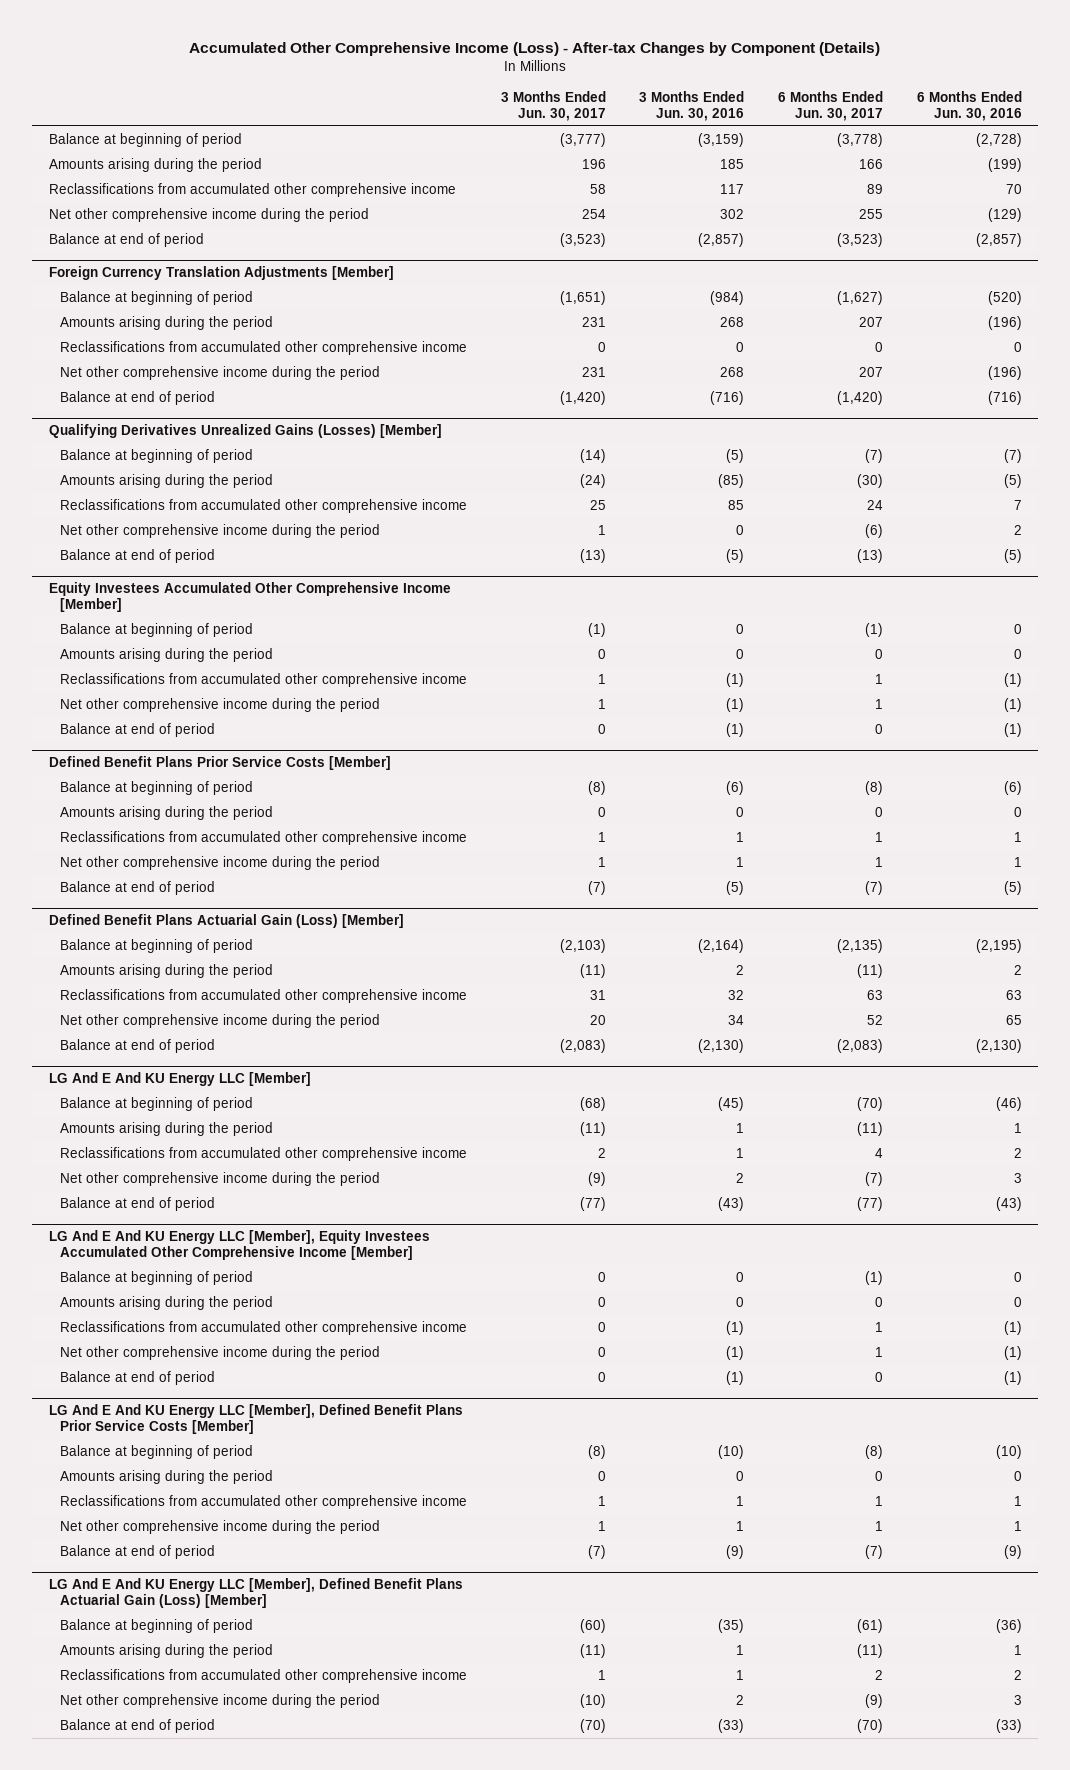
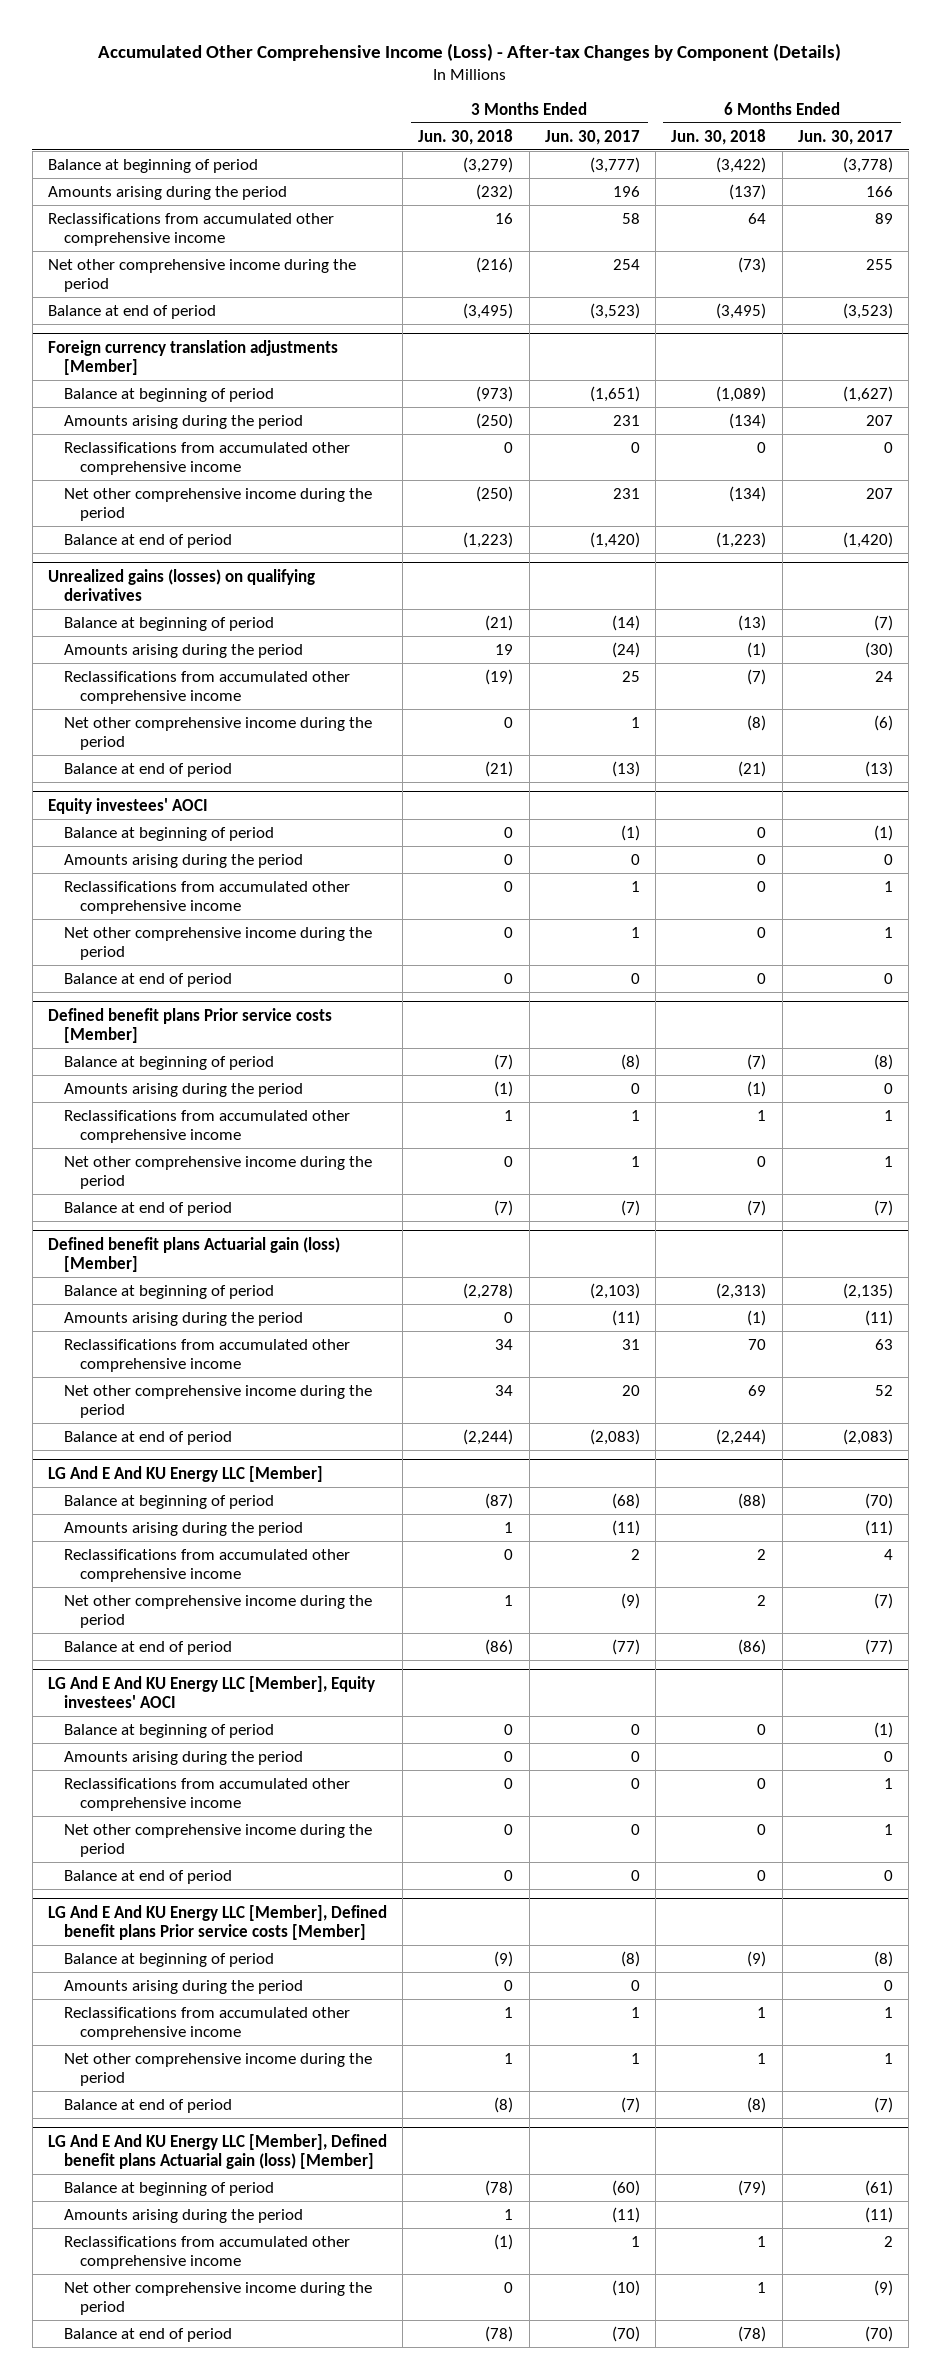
- | 3 Months Ended Jun. 30, 2017 | 3 Months Ended Jun. 30, 2016 | 6 Months Ended Jun. 30, 2017 | 6 Months Ended Jun. 30, 2016
+ | 3 Months Ended Jun. 30, 2018 | 3 Months Ended Jun. 30, 2017 | 6 Months Ended Jun. 30, 2018 | 6 Months Ended Jun. 30, 2017
- Foreign Currency Translation Adjustments [Member]
+ Foreign currency translation adjustments [Member]
- Qualifying Derivatives Unrealized Gains (Losses) [Member]
+ Unrealized gains (losses) on qualifying derivatives
- Equity Investees Accumulated Other Comprehensive Income [Member]
+ Equity investees' AOCI
- Defined Benefit Plans Prior Service Costs [Member]
+ Defined benefit plans Prior service costs [Member]
- Defined Benefit Plans Actuarial Gain (Loss) [Member]
+ Defined benefit plans Actuarial gain (loss) [Member]
- LG And E And KU Energy LLC [Member], Equity Investees Accumulated Other Comprehensive Income [Member]
+ LG And E And KU Energy LLC [Member], Equity investees' AOCI
- LG And E And KU Energy LLC [Member], Defined Benefit Plans Prior Service Costs [Member]
+ LG And E And KU Energy LLC [Member], Defined benefit plans Prior service costs [Member]
- LG And E And KU Energy LLC [Member], Defined Benefit Plans Actuarial Gain (Loss) [Member]
+ LG And E And KU Energy LLC [Member], Defined benefit plans Actuarial gain (loss) [Member]

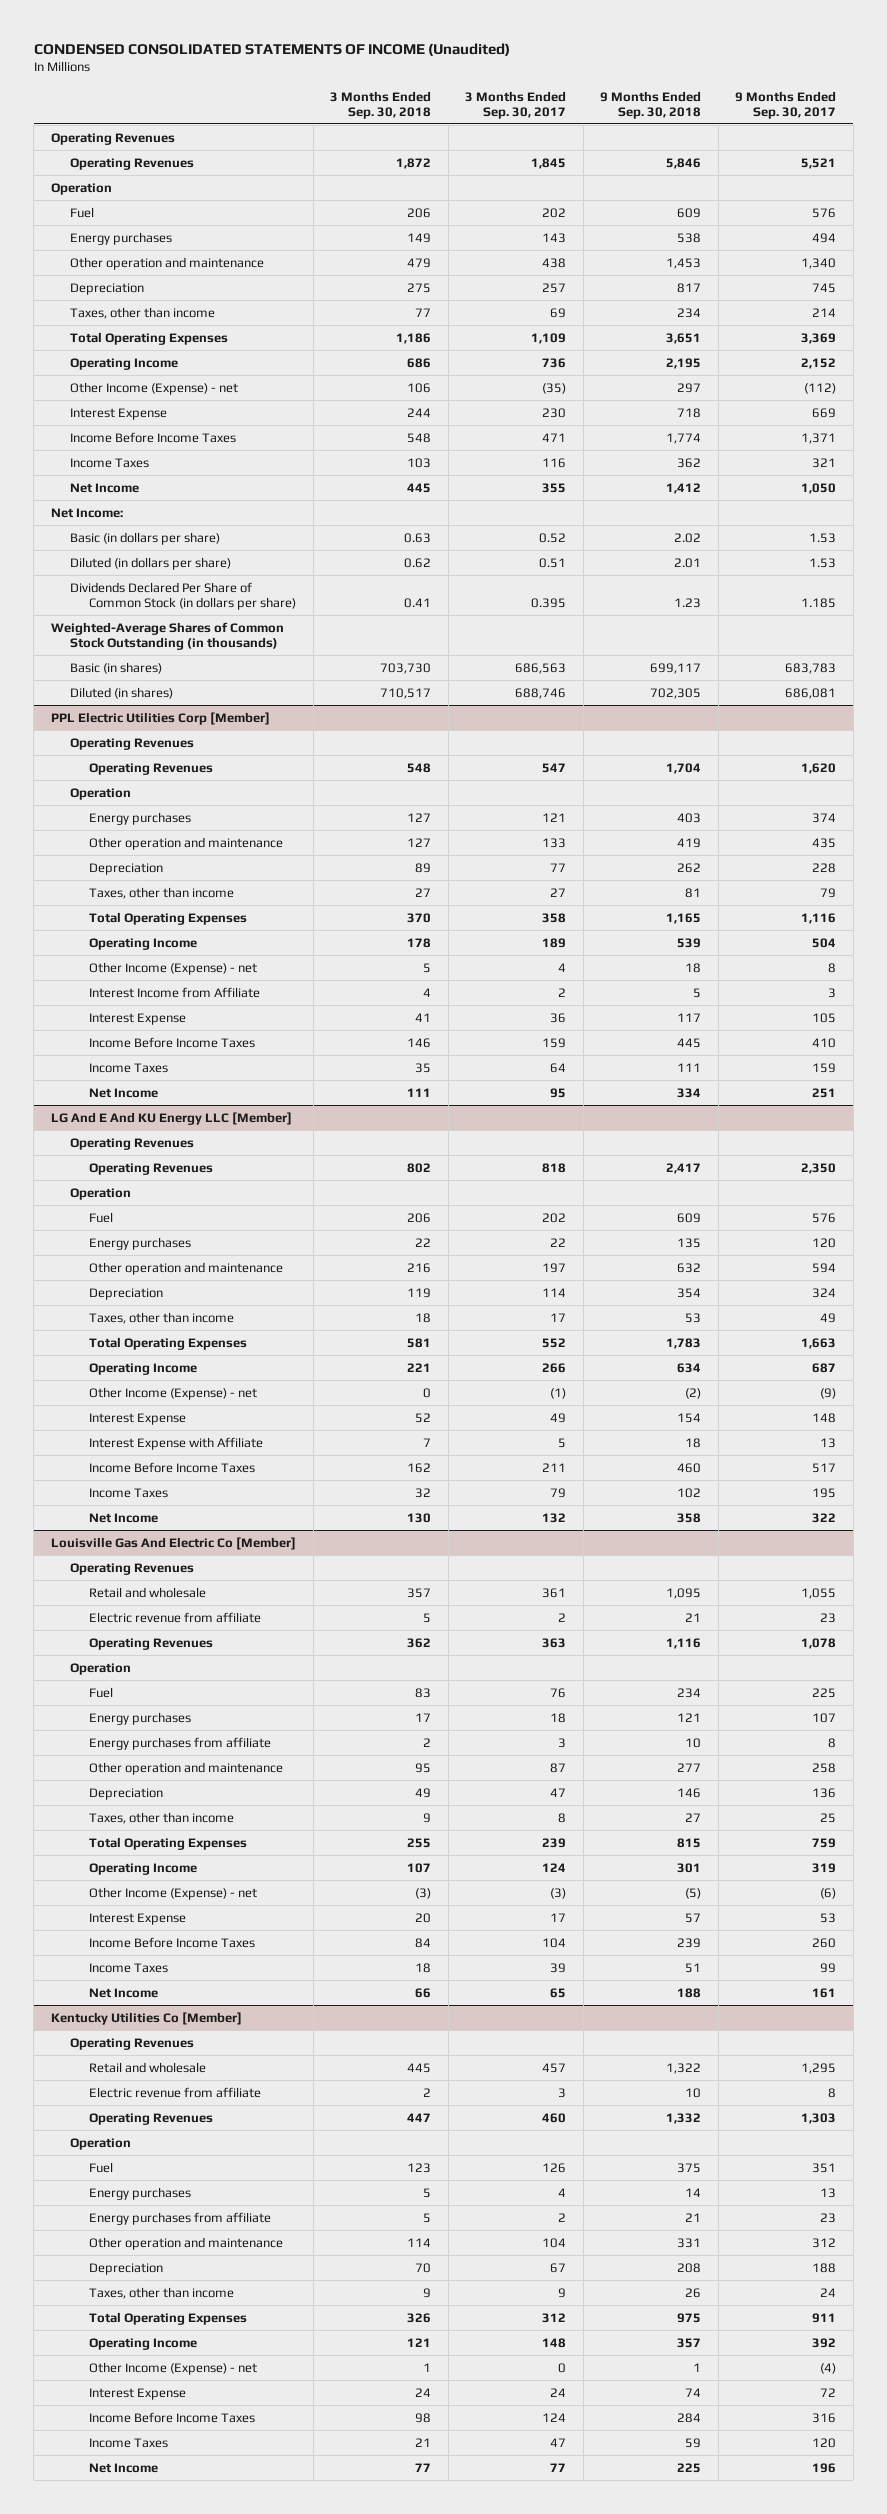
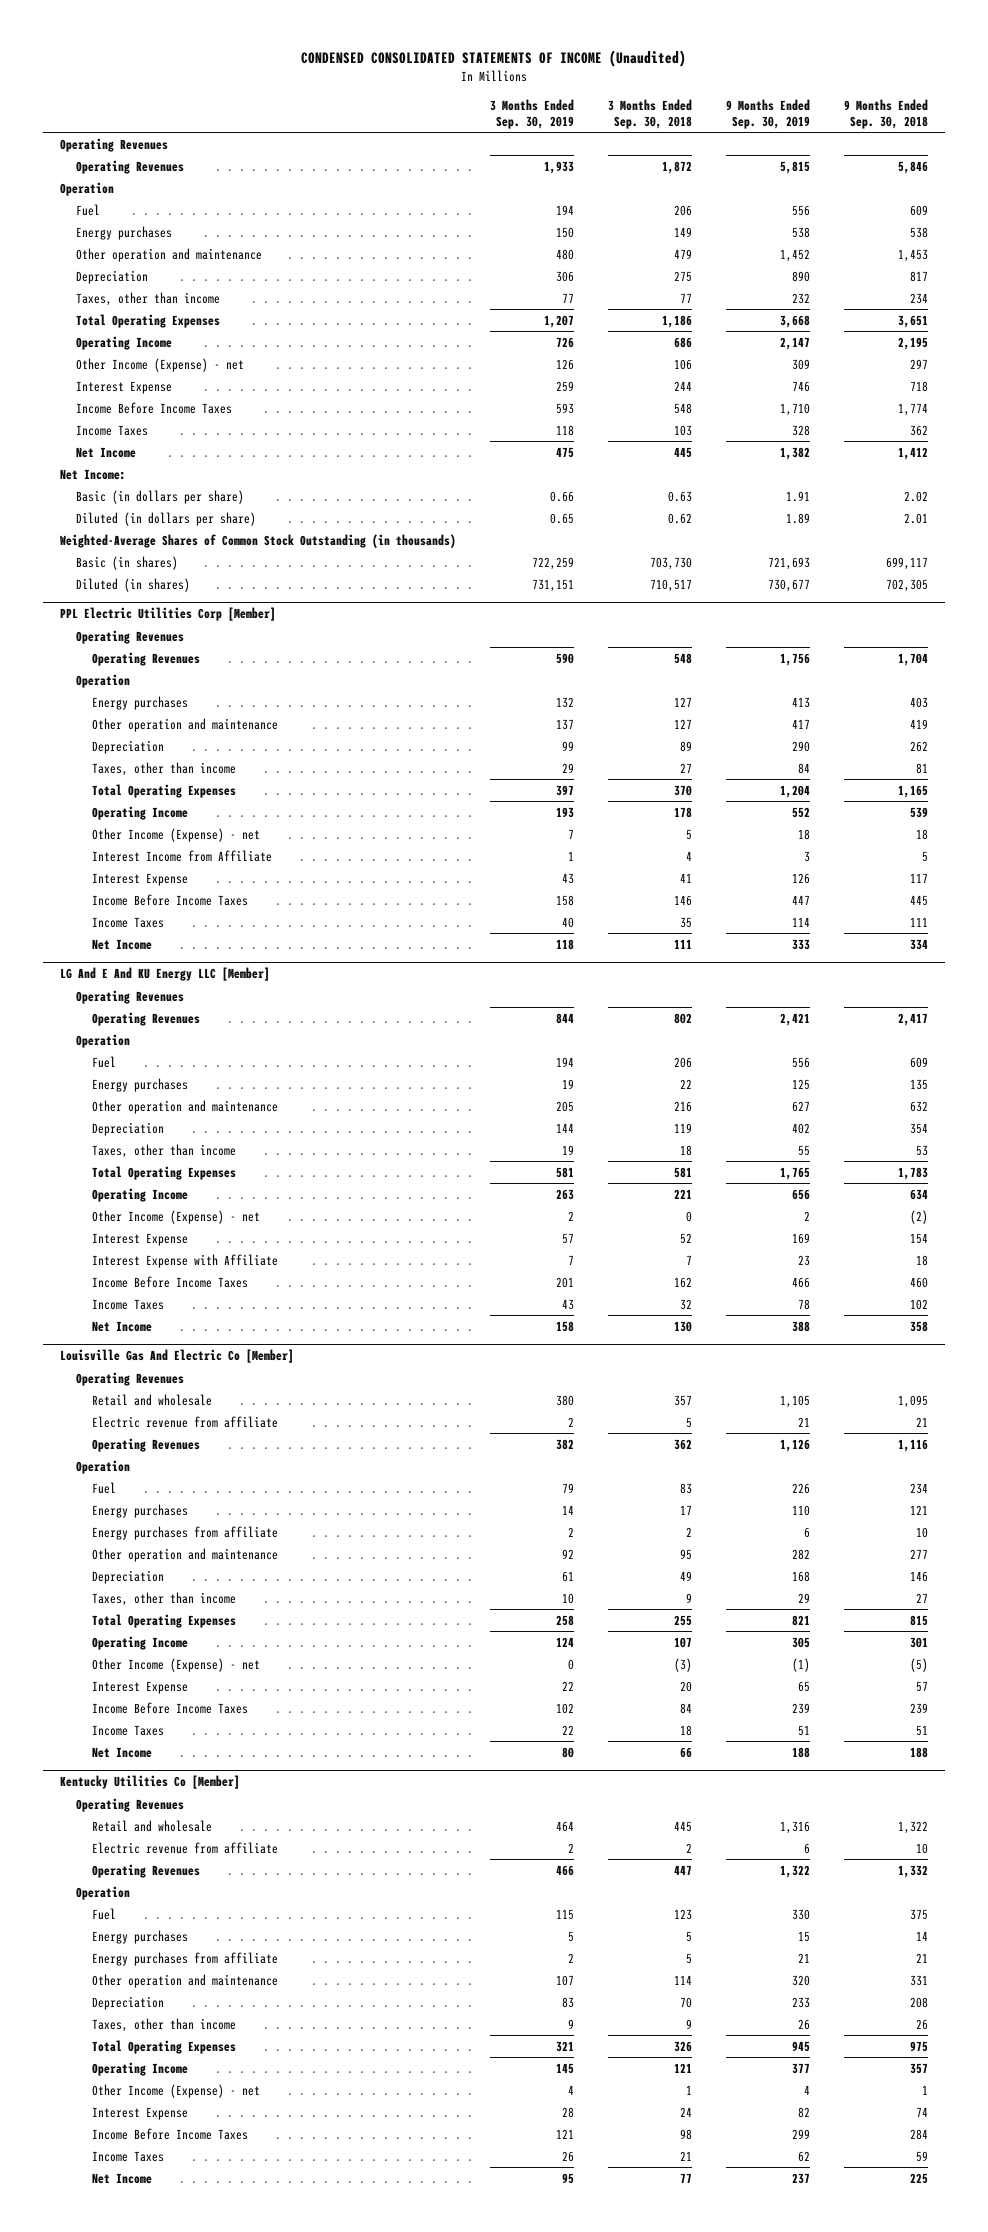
- | 3 Months Ended Sep. 30, 2018 | 3 Months Ended Sep. 30, 2017 | 9 Months Ended Sep. 30, 2018 | 9 Months Ended Sep. 30, 2017
+ | 3 Months Ended Sep. 30, 2019 | 3 Months Ended Sep. 30, 2018 | 9 Months Ended Sep. 30, 2019 | 9 Months Ended Sep. 30, 2018
- Dividends Declared Per Share of Common Stock (in dollars per share) | 0.41 | 0.395 | 1.23 | 1.185

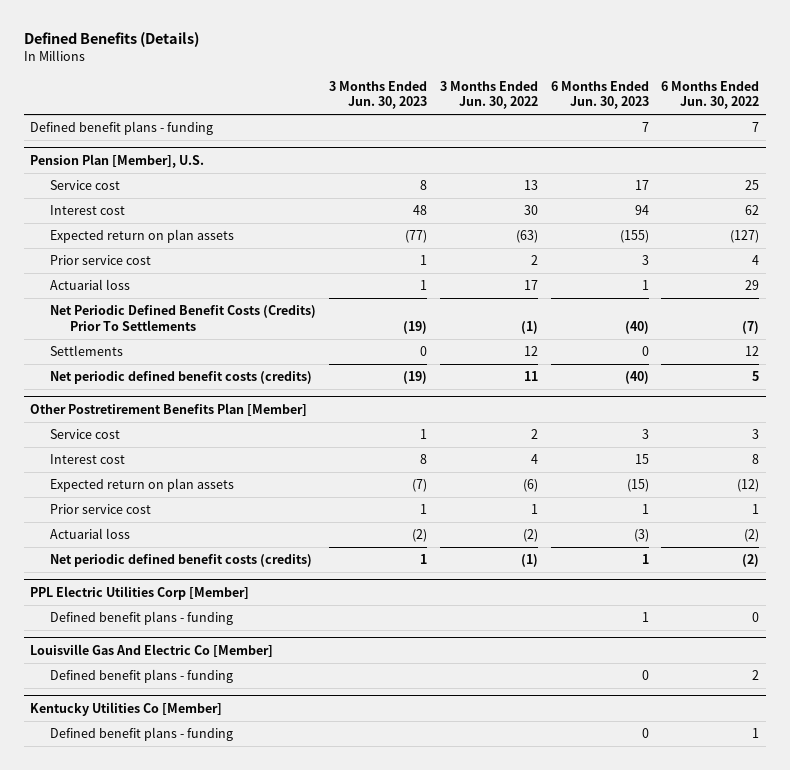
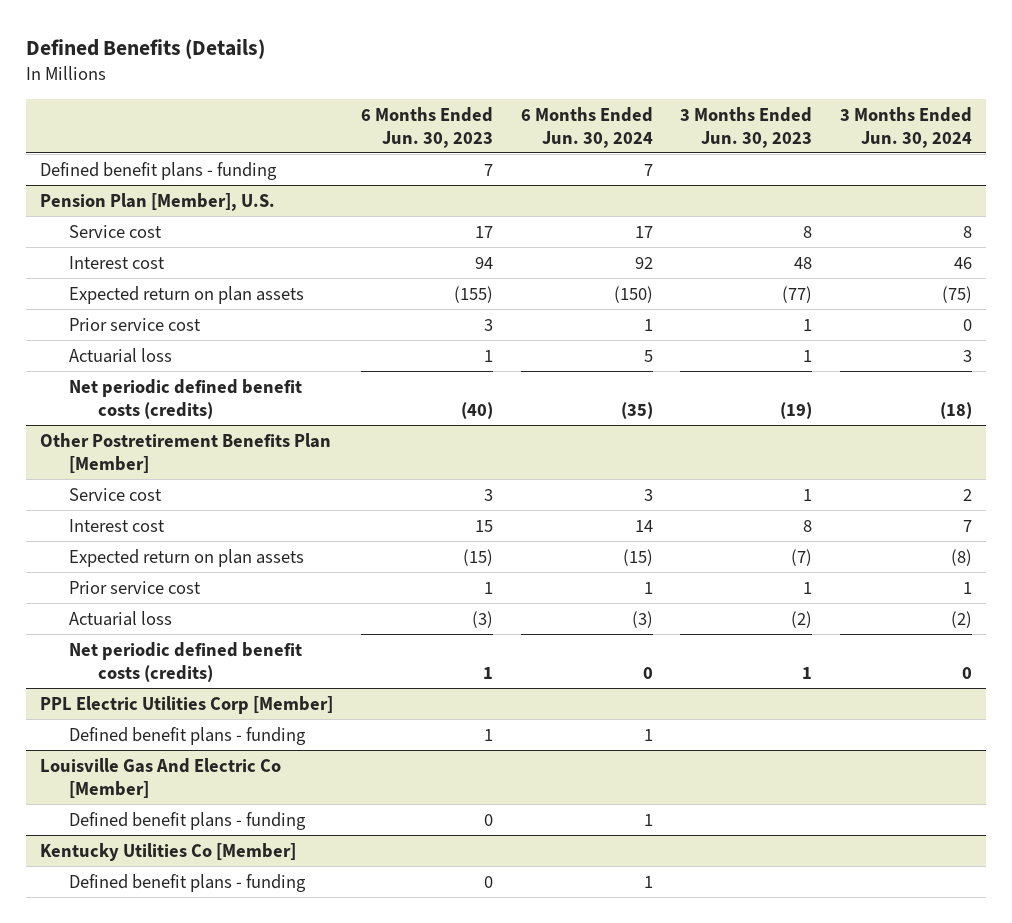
- | 3 Months Ended Jun. 30, 2023 | 3 Months Ended Jun. 30, 2022 | 6 Months Ended Jun. 30, 2023 | 6 Months Ended Jun. 30, 2022
+ | 6 Months Ended Jun. 30, 2023 | 6 Months Ended Jun. 30, 2024 | 3 Months Ended Jun. 30, 2023 | 3 Months Ended Jun. 30, 2024
@ Pension Plan [Member], U.S.
- Net Periodic Defined Benefit Costs (Credits) Prior To Settlements | (19) | (1) | (40) | (7)
- Settlements | 0 | 12 | 0 | 12

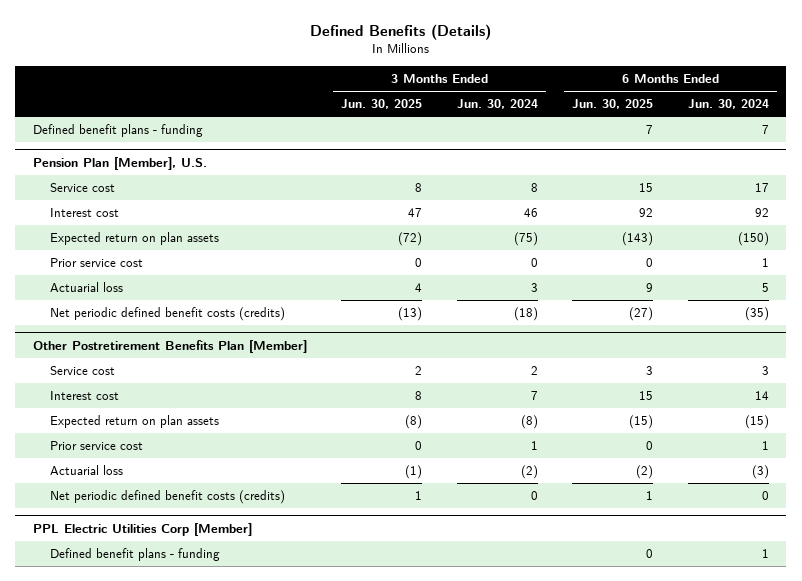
- | 6 Months Ended Jun. 30, 2023 | 6 Months Ended Jun. 30, 2024 | 3 Months Ended Jun. 30, 2023 | 3 Months Ended Jun. 30, 2024
+ | 3 Months Ended Jun. 30, 2025 | 3 Months Ended Jun. 30, 2024 | 6 Months Ended Jun. 30, 2025 | 6 Months Ended Jun. 30, 2024
- Louisville Gas And Electric Co [Member]
- Defined benefit plans - funding | 0 | 1 | |
- Kentucky Utilities Co [Member]
- Defined benefit plans - funding | 0 | 1 | |

